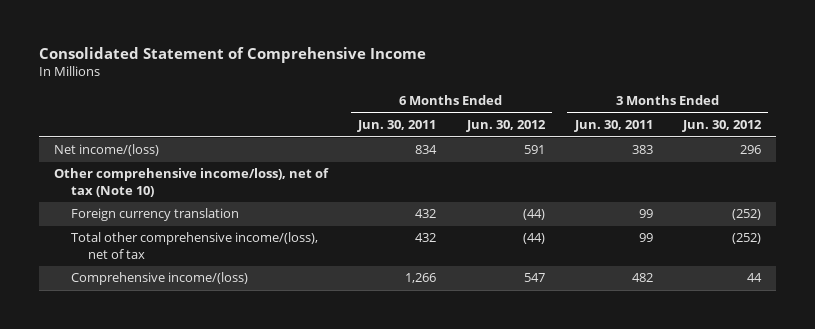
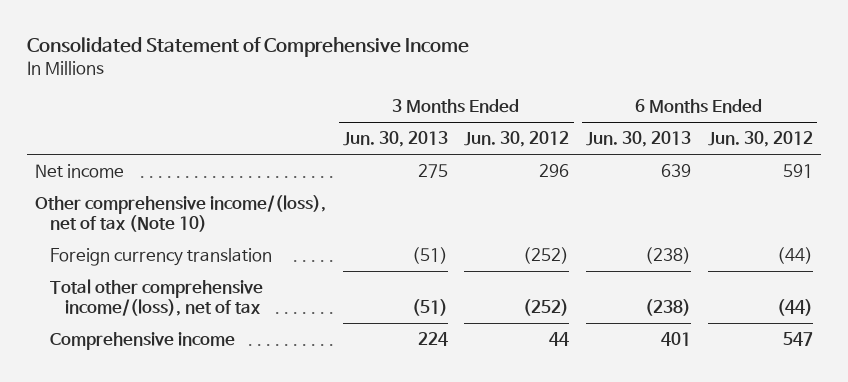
- | 6 Months Ended Jun. 30, 2011 | 6 Months Ended Jun. 30, 2012 | 3 Months Ended Jun. 30, 2011 | 3 Months Ended Jun. 30, 2012
+ | 3 Months Ended Jun. 30, 2013 | 3 Months Ended Jun. 30, 2012 | 6 Months Ended Jun. 30, 2013 | 6 Months Ended Jun. 30, 2012
- Net income/(loss) | 834 | 591 | 383 | 296
- Other comprehensive income/loss), net of tax (Note 10)
+ Net income | 275 | 296 | 639 | 591
+ Other comprehensive income/(loss), net of tax (Note 10)
- Comprehensive income/(loss) | 1,266 | 547 | 482 | 44
+ Comprehensive income | 224 | 44 | 401 | 547

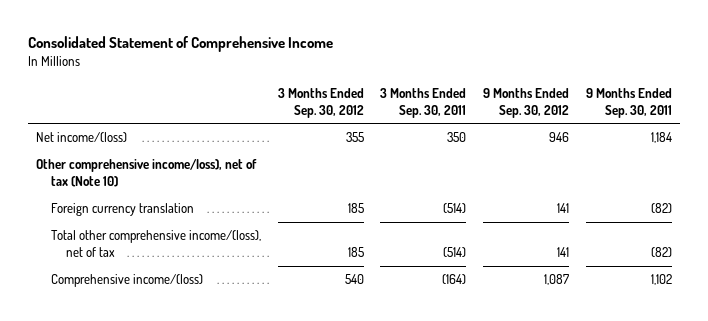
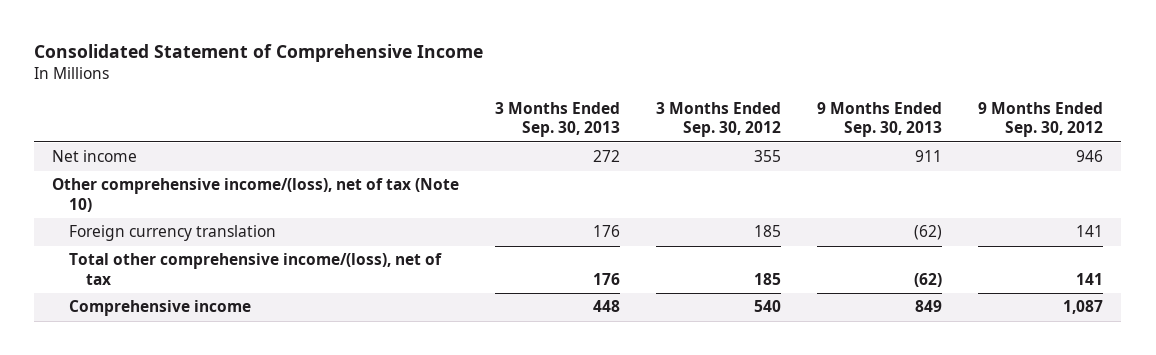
- | 3 Months Ended Sep. 30, 2012 | 3 Months Ended Sep. 30, 2011 | 9 Months Ended Sep. 30, 2012 | 9 Months Ended Sep. 30, 2011
+ | 3 Months Ended Sep. 30, 2013 | 3 Months Ended Sep. 30, 2012 | 9 Months Ended Sep. 30, 2013 | 9 Months Ended Sep. 30, 2012
- Net income/(loss) | 355 | 350 | 946 | 1,184
- Other comprehensive income/loss), net of tax (Note 10)
+ Net income | 272 | 355 | 911 | 946
+ Other comprehensive income/(loss), net of tax (Note 10)
- Comprehensive income/(loss) | 540 | (164) | 1,087 | 1,102
+ Comprehensive income | 448 | 540 | 849 | 1,087

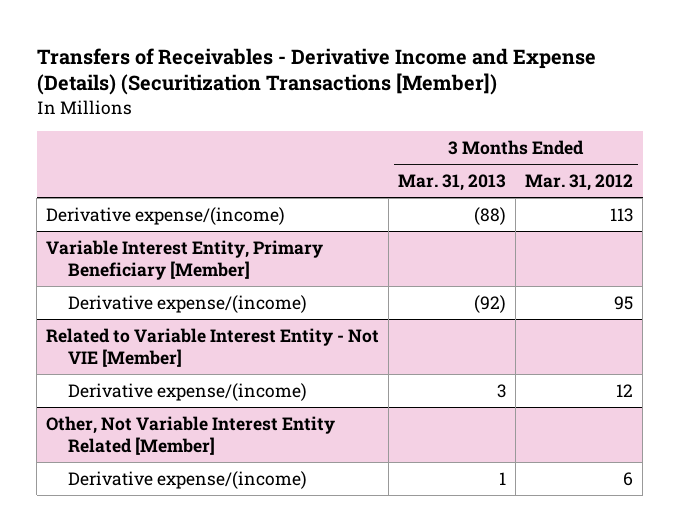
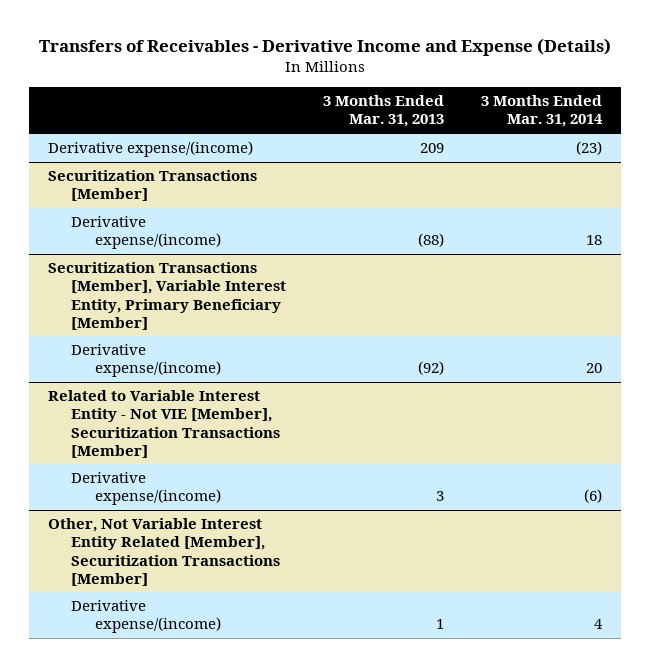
- Transfers of Receivables - Derivative Income and Expense (Details) (Securitization Transactions [Member])
+ Transfers of Receivables - Derivative Income and Expense (Details)
- | 3 Months Ended Mar. 31, 2013 | 3 Months Ended Mar. 31, 2012
+ | 3 Months Ended Mar. 31, 2013 | 3 Months Ended Mar. 31, 2014
+ Derivative expense/(income) | 209 | (23)
+ Securitization Transactions [Member]
- Variable Interest Entity, Primary Beneficiary [Member]
+ Securitization Transactions [Member], Variable Interest Entity, Primary Beneficiary [Member]
- Related to Variable Interest Entity - Not VIE [Member]
+ Related to Variable Interest Entity - Not VIE [Member], Securitization Transactions [Member]
- Other, Not Variable Interest Entity Related [Member]
+ Other, Not Variable Interest Entity Related [Member], Securitization Transactions [Member]

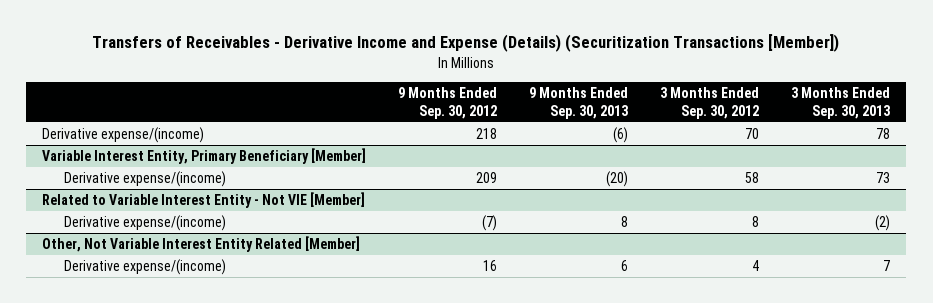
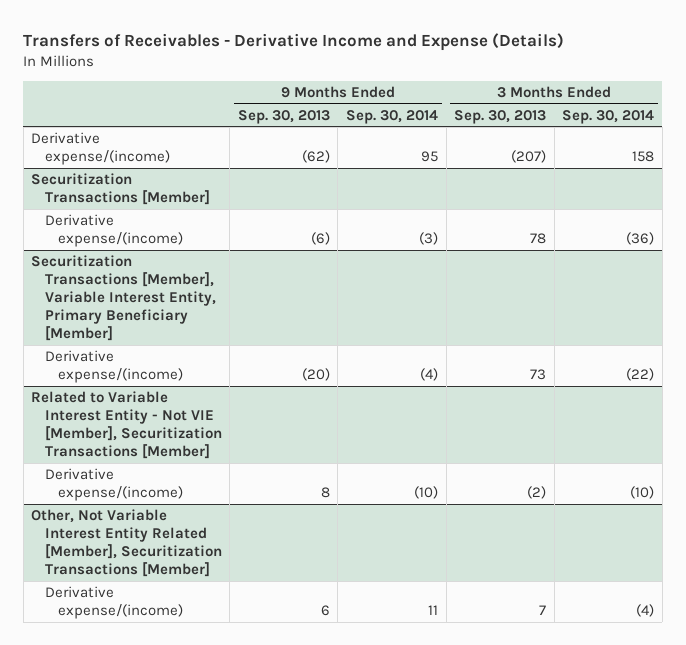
- Transfers of Receivables - Derivative Income and Expense (Details) (Securitization Transactions [Member])
+ Transfers of Receivables - Derivative Income and Expense (Details)
- | 9 Months Ended Sep. 30, 2012 | 9 Months Ended Sep. 30, 2013 | 3 Months Ended Sep. 30, 2012 | 3 Months Ended Sep. 30, 2013
+ | 9 Months Ended Sep. 30, 2013 | 9 Months Ended Sep. 30, 2014 | 3 Months Ended Sep. 30, 2013 | 3 Months Ended Sep. 30, 2014
+ Derivative expense/(income) | (62) | 95 | (207) | 158
+ Securitization Transactions [Member]
- Variable Interest Entity, Primary Beneficiary [Member]
+ Securitization Transactions [Member], Variable Interest Entity, Primary Beneficiary [Member]
- Related to Variable Interest Entity - Not VIE [Member]
+ Related to Variable Interest Entity - Not VIE [Member], Securitization Transactions [Member]
- Other, Not Variable Interest Entity Related [Member]
+ Other, Not Variable Interest Entity Related [Member], Securitization Transactions [Member]

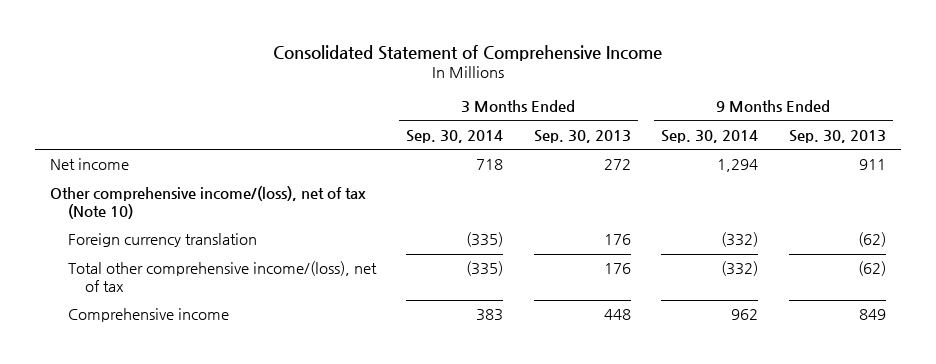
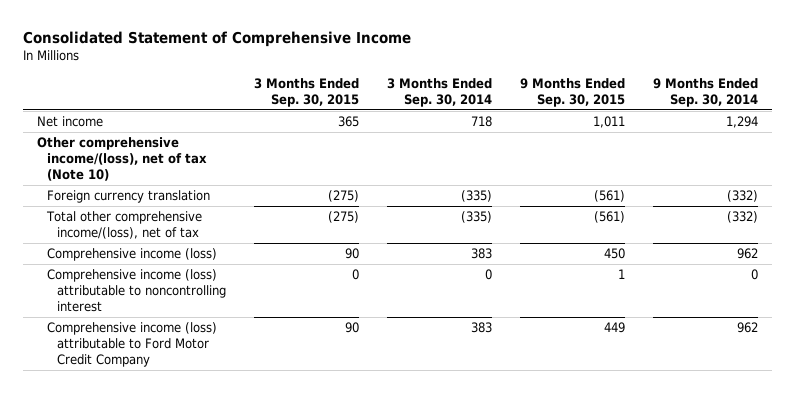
- | 3 Months Ended Sep. 30, 2014 | 3 Months Ended Sep. 30, 2013 | 9 Months Ended Sep. 30, 2014 | 9 Months Ended Sep. 30, 2013
+ | 3 Months Ended Sep. 30, 2015 | 3 Months Ended Sep. 30, 2014 | 9 Months Ended Sep. 30, 2015 | 9 Months Ended Sep. 30, 2014
- Comprehensive income | 383 | 448 | 962 | 849
+ Comprehensive income (loss) | 90 | 383 | 450 | 962
+ Comprehensive income (loss) attributable to noncontrolling interest | 0 | 0 | 1 | 0
+ Comprehensive income (loss) attributable to Ford Motor Credit Company | 90 | 383 | 449 | 962

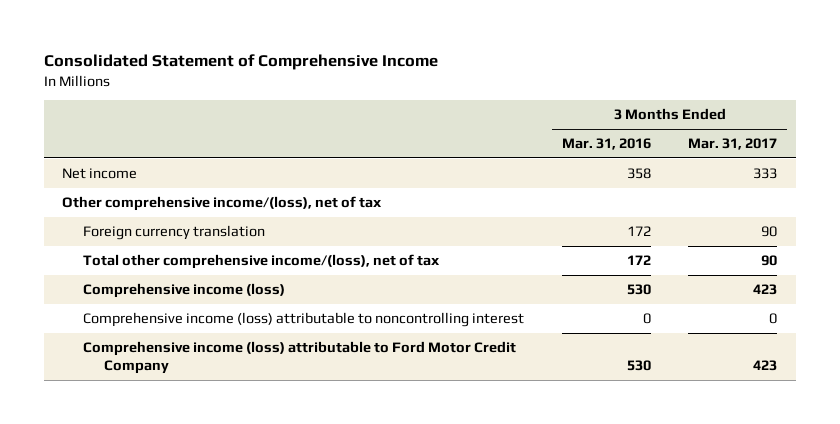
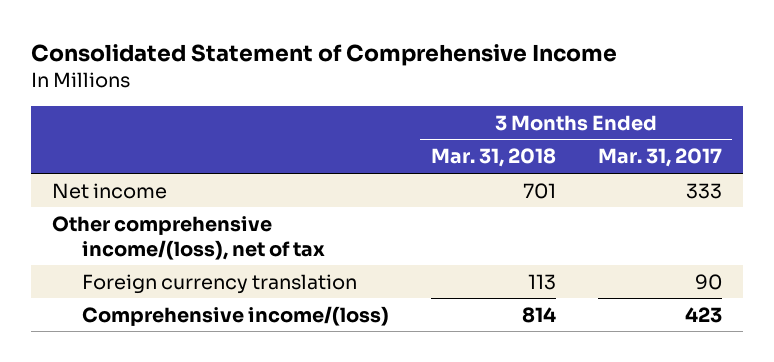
- | 3 Months Ended Mar. 31, 2016 | 3 Months Ended Mar. 31, 2017
+ | 3 Months Ended Mar. 31, 2018 | 3 Months Ended Mar. 31, 2017
- Total other comprehensive income/(loss), net of tax | 172 | 90
- Comprehensive income (loss) | 530 | 423
- Comprehensive income (loss) attributable to noncontrolling interest | 0 | 0
- Comprehensive income (loss) attributable to Ford Motor Credit Company | 530 | 423
+ Comprehensive income/(loss) | 814 | 423

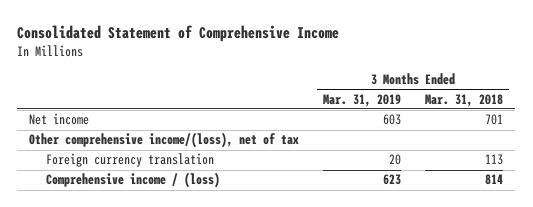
- | 3 Months Ended Mar. 31, 2018 | 3 Months Ended Mar. 31, 2017
+ | 3 Months Ended Mar. 31, 2019 | 3 Months Ended Mar. 31, 2018
- Comprehensive income/(loss) | 814 | 423
+ Comprehensive income / (loss) | 623 | 814

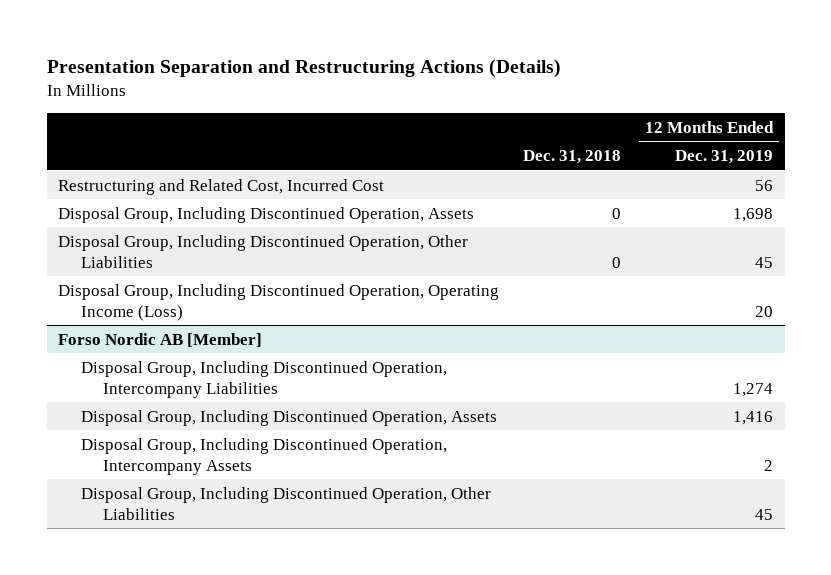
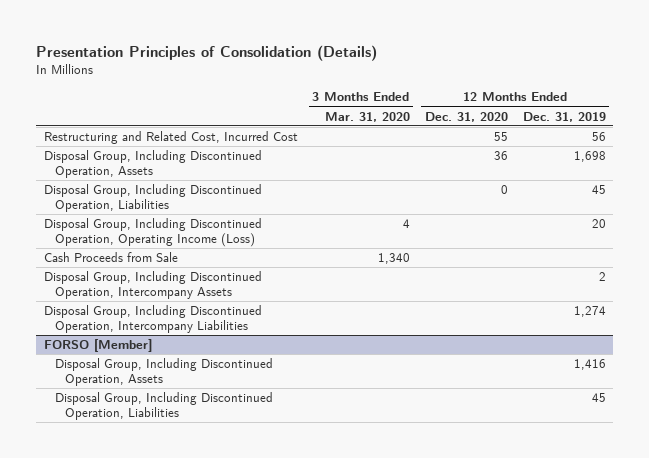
- Presentation Separation and Restructuring Actions (Details)
+ Presentation Principles of Consolidation (Details)
- | Dec. 31, 2018 | 12 Months Ended Dec. 31, 2019
+ | 3 Months Ended Mar. 31, 2020 | 12 Months Ended Dec. 31, 2020 | 12 Months Ended Dec. 31, 2019
- Disposal Group, Including Discontinued Operation, Other Liabilities | 0 | 45
+ Disposal Group, Including Discontinued Operation, Liabilities | | 0 | 45
- Forso Nordic AB [Member]
+ Cash Proceeds from Sale | 1,340 | |
+ Disposal Group, Including Discontinued Operation, Intercompany Assets | | | 2
+ FORSO [Member]
- Disposal Group, Including Discontinued Operation, Intercompany Assets | | 2
- Disposal Group, Including Discontinued Operation, Other Liabilities | | 45
+ Disposal Group, Including Discontinued Operation, Liabilities | | | 45

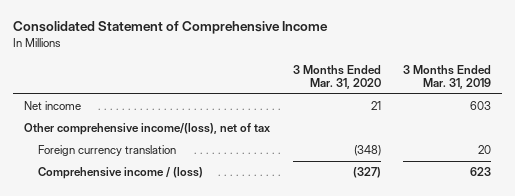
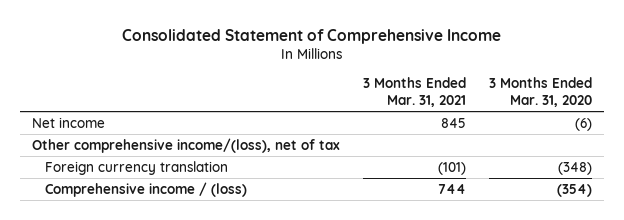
- | 3 Months Ended Mar. 31, 2020 | 3 Months Ended Mar. 31, 2019
+ | 3 Months Ended Mar. 31, 2021 | 3 Months Ended Mar. 31, 2020
- Net income | 21 | 603
+ Net income | 845 | (6)
- Comprehensive income / (loss) | (327) | 623
+ Comprehensive income / (loss) | 744 | (354)

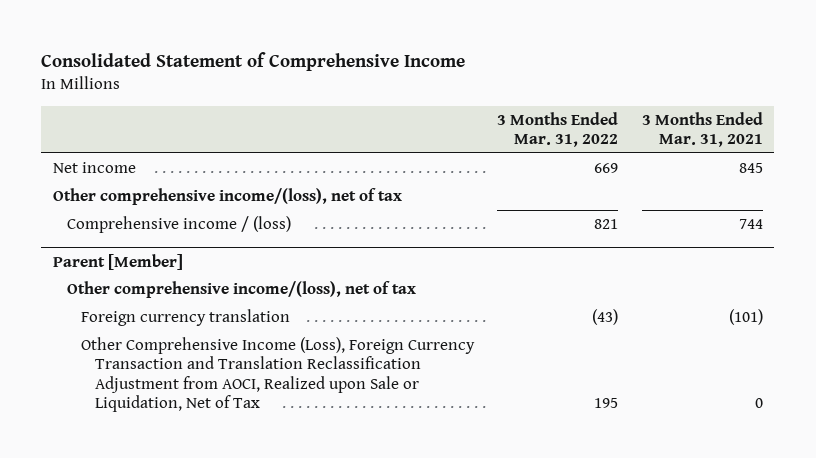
- | 3 Months Ended Mar. 31, 2021 | 3 Months Ended Mar. 31, 2020
+ | 3 Months Ended Mar. 31, 2022 | 3 Months Ended Mar. 31, 2021
- Foreign currency translation | (101) | (348)
+ Parent [Member]
+ Other comprehensive income/(loss), net of tax
+ Foreign currency translation | (43) | (101)
+ Other Comprehensive Income (Loss), Foreign Currency Transaction and Translation Reclassification Adjustment from AOCI, Realized upon Sale or Liquidation, Net of Tax | 195 | 0

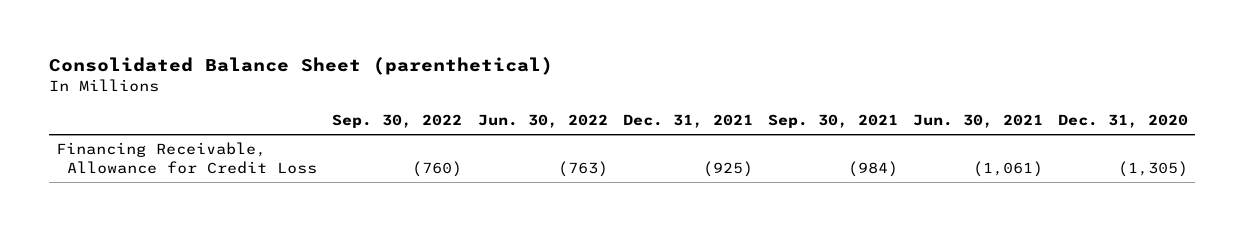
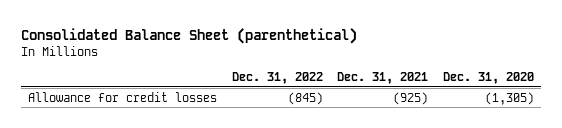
- | Sep. 30, 2022 | Jun. 30, 2022 | Dec. 31, 2021 | Sep. 30, 2021 | Jun. 30, 2021 | Dec. 31, 2020
+ | Dec. 31, 2022 | Dec. 31, 2021 | Dec. 31, 2020
- Financing Receivable, Allowance for Credit Loss | (760) | (763) | (925) | (984) | (1,061) | (1,305)
+ Allowance for credit losses | (845) | (925) | (1,305)

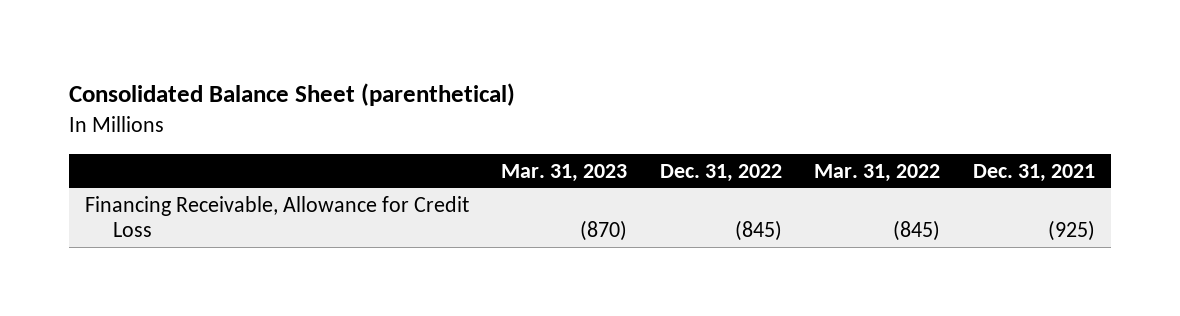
- | Dec. 31, 2022 | Dec. 31, 2021 | Dec. 31, 2020
+ | Mar. 31, 2023 | Dec. 31, 2022 | Mar. 31, 2022 | Dec. 31, 2021
- Allowance for credit losses | (845) | (925) | (1,305)
+ Financing Receivable, Allowance for Credit Loss | (870) | (845) | (845) | (925)

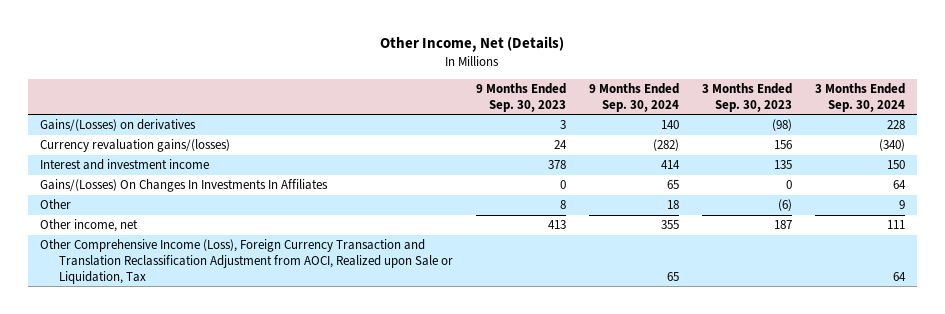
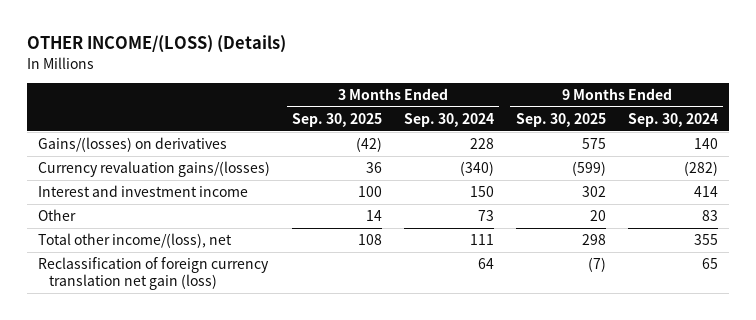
- Other Income, Net (Details)
+ OTHER INCOME/(LOSS) (Details)
- | 9 Months Ended Sep. 30, 2023 | 9 Months Ended Sep. 30, 2024 | 3 Months Ended Sep. 30, 2023 | 3 Months Ended Sep. 30, 2024
+ | 3 Months Ended Sep. 30, 2025 | 3 Months Ended Sep. 30, 2024 | 9 Months Ended Sep. 30, 2025 | 9 Months Ended Sep. 30, 2024
- Gains/(Losses) on derivatives | 3 | 140 | (98) | 228
+ Gains/(losses) on derivatives | (42) | 228 | 575 | 140
- Gains/(Losses) On Changes In Investments In Affiliates | 0 | 65 | 0 | 64
- Other | 8 | 18 | (6) | 9
- Other income, net | 413 | 355 | 187 | 111
- Other Comprehensive Income (Loss), Foreign Currency Transaction and Translation Reclassification Adjustment from AOCI, Realized upon Sale or Liquidation, Tax | | 65 | | 64
+ Other | 14 | 73 | 20 | 83
+ Total other income/(loss), net | 108 | 111 | 298 | 355
+ Reclassification of foreign currency translation net gain (loss) | | 64 | (7) | 65

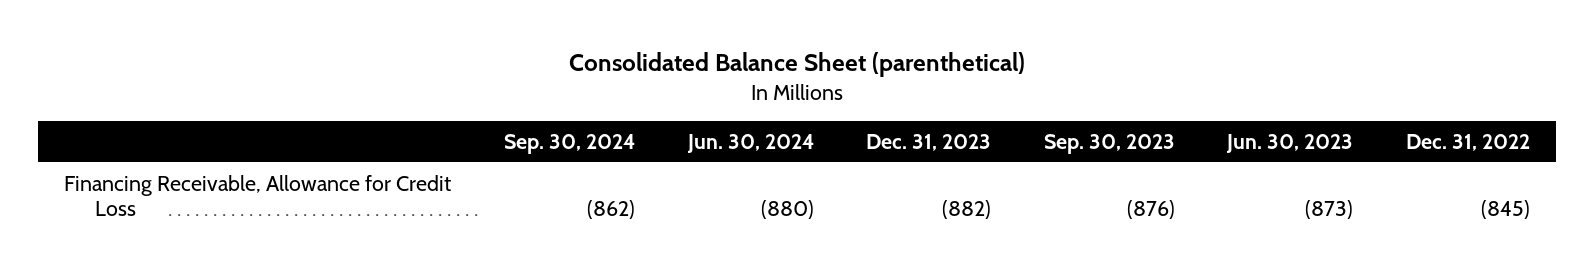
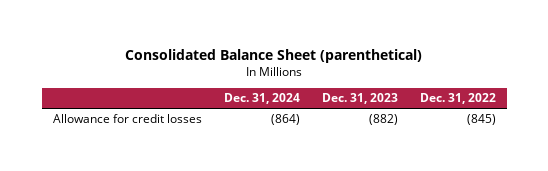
- | Sep. 30, 2024 | Jun. 30, 2024 | Dec. 31, 2023 | Sep. 30, 2023 | Jun. 30, 2023 | Dec. 31, 2022
+ | Dec. 31, 2024 | Dec. 31, 2023 | Dec. 31, 2022
- Financing Receivable, Allowance for Credit Loss | (862) | (880) | (882) | (876) | (873) | (845)
+ Allowance for credit losses | (864) | (882) | (845)

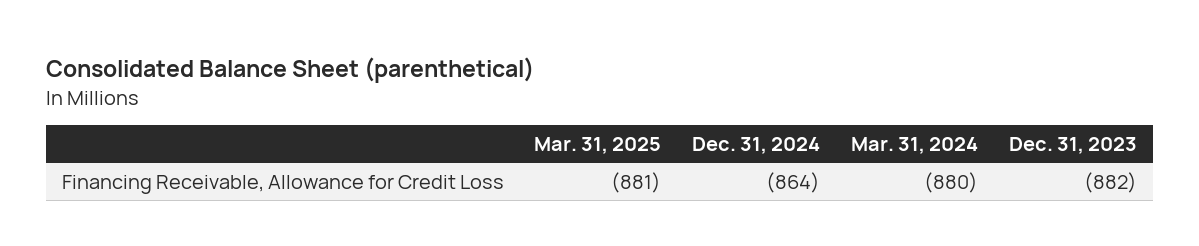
- | Dec. 31, 2024 | Dec. 31, 2023 | Dec. 31, 2022
+ | Mar. 31, 2025 | Dec. 31, 2024 | Mar. 31, 2024 | Dec. 31, 2023
- Allowance for credit losses | (864) | (882) | (845)
+ Financing Receivable, Allowance for Credit Loss | (881) | (864) | (880) | (882)

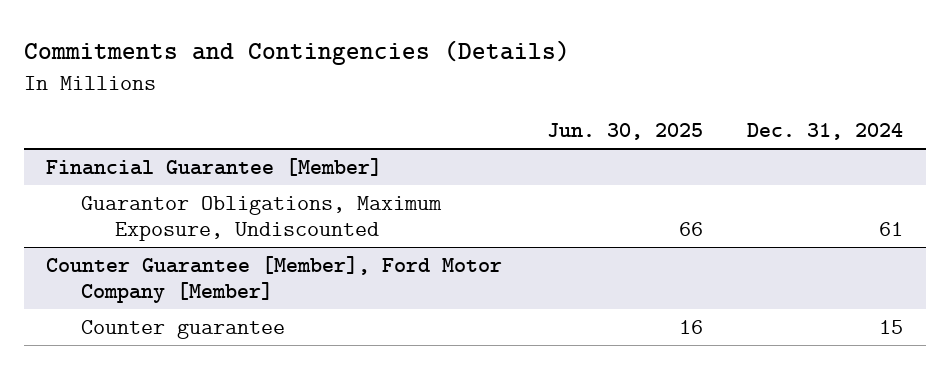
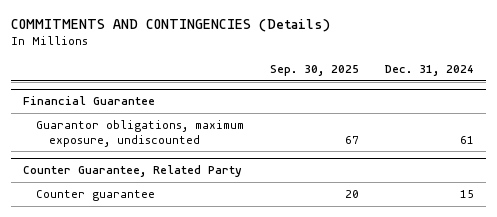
- Commitments and Contingencies (Details)
+ COMMITMENTS AND CONTINGENCIES (Details)
- | Jun. 30, 2025 | Dec. 31, 2024
+ | Sep. 30, 2025 | Dec. 31, 2024
- Financial Guarantee [Member]
- Guarantor Obligations, Maximum Exposure, Undiscounted | 66 | 61
- Counter Guarantee [Member], Ford Motor Company [Member]
+ Financial Guarantee
+ Guarantor obligations, maximum exposure, undiscounted | 67 | 61
+ Counter Guarantee, Related Party

